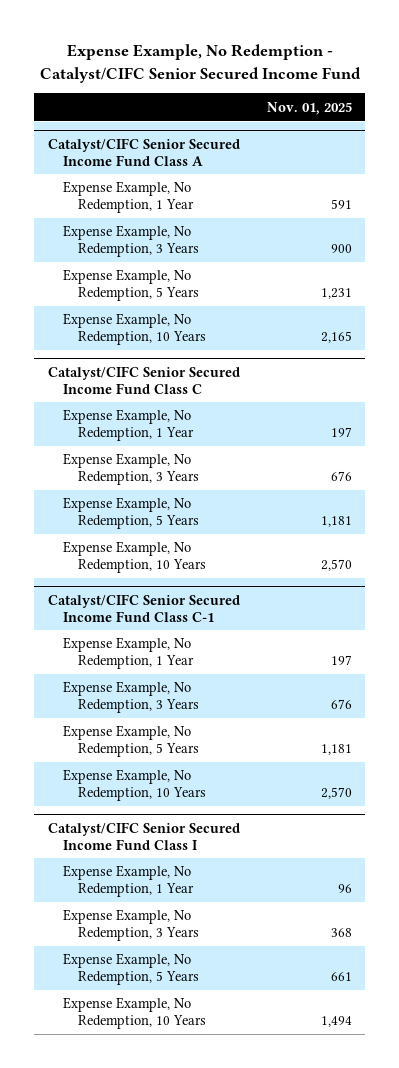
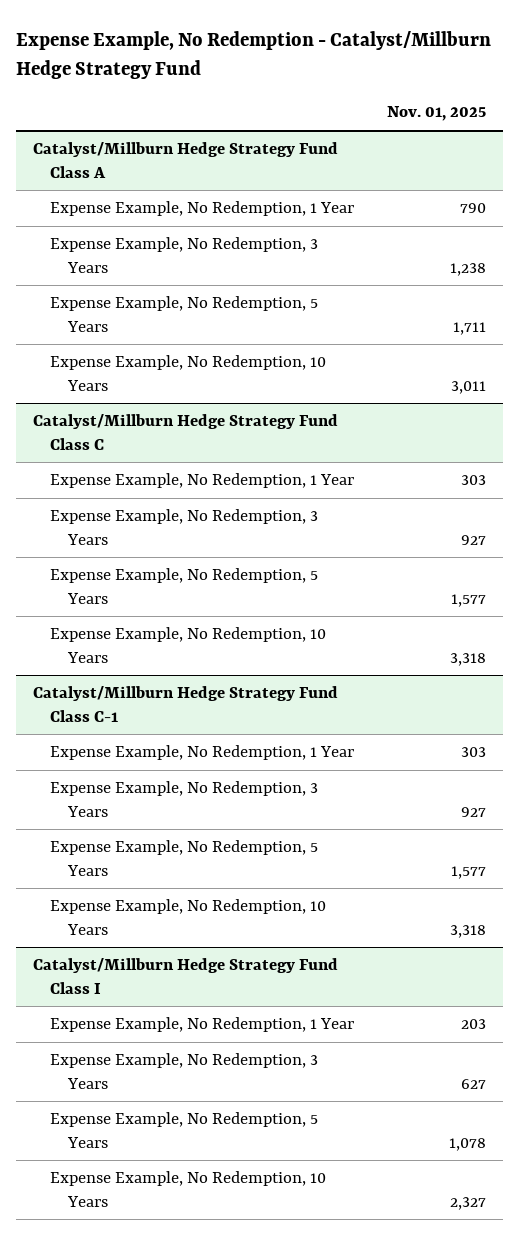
- Expense Example, No Redemption - Catalyst/CIFC Senior Secured Income Fund
+ Expense Example, No Redemption - Catalyst/Millburn Hedge Strategy Fund
- Catalyst/CIFC Senior Secured Income Fund Class A
- Expense Example, No Redemption, 1 Year | 591
- Expense Example, No Redemption, 3 Years | 900
- Expense Example, No Redemption, 5 Years | 1,231
- Expense Example, No Redemption, 10 Years | 2,165
- Catalyst/CIFC Senior Secured Income Fund Class C
- Expense Example, No Redemption, 1 Year | 197
- Expense Example, No Redemption, 3 Years | 676
- Expense Example, No Redemption, 5 Years | 1,181
- Expense Example, No Redemption, 10 Years | 2,570
- Catalyst/CIFC Senior Secured Income Fund Class C-1
- Expense Example, No Redemption, 1 Year | 197
- Expense Example, No Redemption, 3 Years | 676
- Expense Example, No Redemption, 5 Years | 1,181
- Expense Example, No Redemption, 10 Years | 2,570
- Catalyst/CIFC Senior Secured Income Fund Class I
- Expense Example, No Redemption, 1 Year | 96
- Expense Example, No Redemption, 3 Years | 368
- Expense Example, No Redemption, 5 Years | 661
- Expense Example, No Redemption, 10 Years | 1,494
+ Catalyst/Millburn Hedge Strategy Fund Class A
+ Expense Example, No Redemption, 1 Year | 790
+ Expense Example, No Redemption, 3 Years | 1,238
+ Expense Example, No Redemption, 5 Years | 1,711
+ Expense Example, No Redemption, 10 Years | 3,011
+ Catalyst/Millburn Hedge Strategy Fund Class C
+ Expense Example, No Redemption, 1 Year | 303
+ Expense Example, No Redemption, 3 Years | 927
+ Expense Example, No Redemption, 5 Years | 1,577
+ Expense Example, No Redemption, 10 Years | 3,318
+ Catalyst/Millburn Hedge Strategy Fund Class C-1
+ Expense Example, No Redemption, 1 Year | 303
+ Expense Example, No Redemption, 3 Years | 927
+ Expense Example, No Redemption, 5 Years | 1,577
+ Expense Example, No Redemption, 10 Years | 3,318
+ Catalyst/Millburn Hedge Strategy Fund Class I
+ Expense Example, No Redemption, 1 Year | 203
+ Expense Example, No Redemption, 3 Years | 627
+ Expense Example, No Redemption, 5 Years | 1,078
+ Expense Example, No Redemption, 10 Years | 2,327

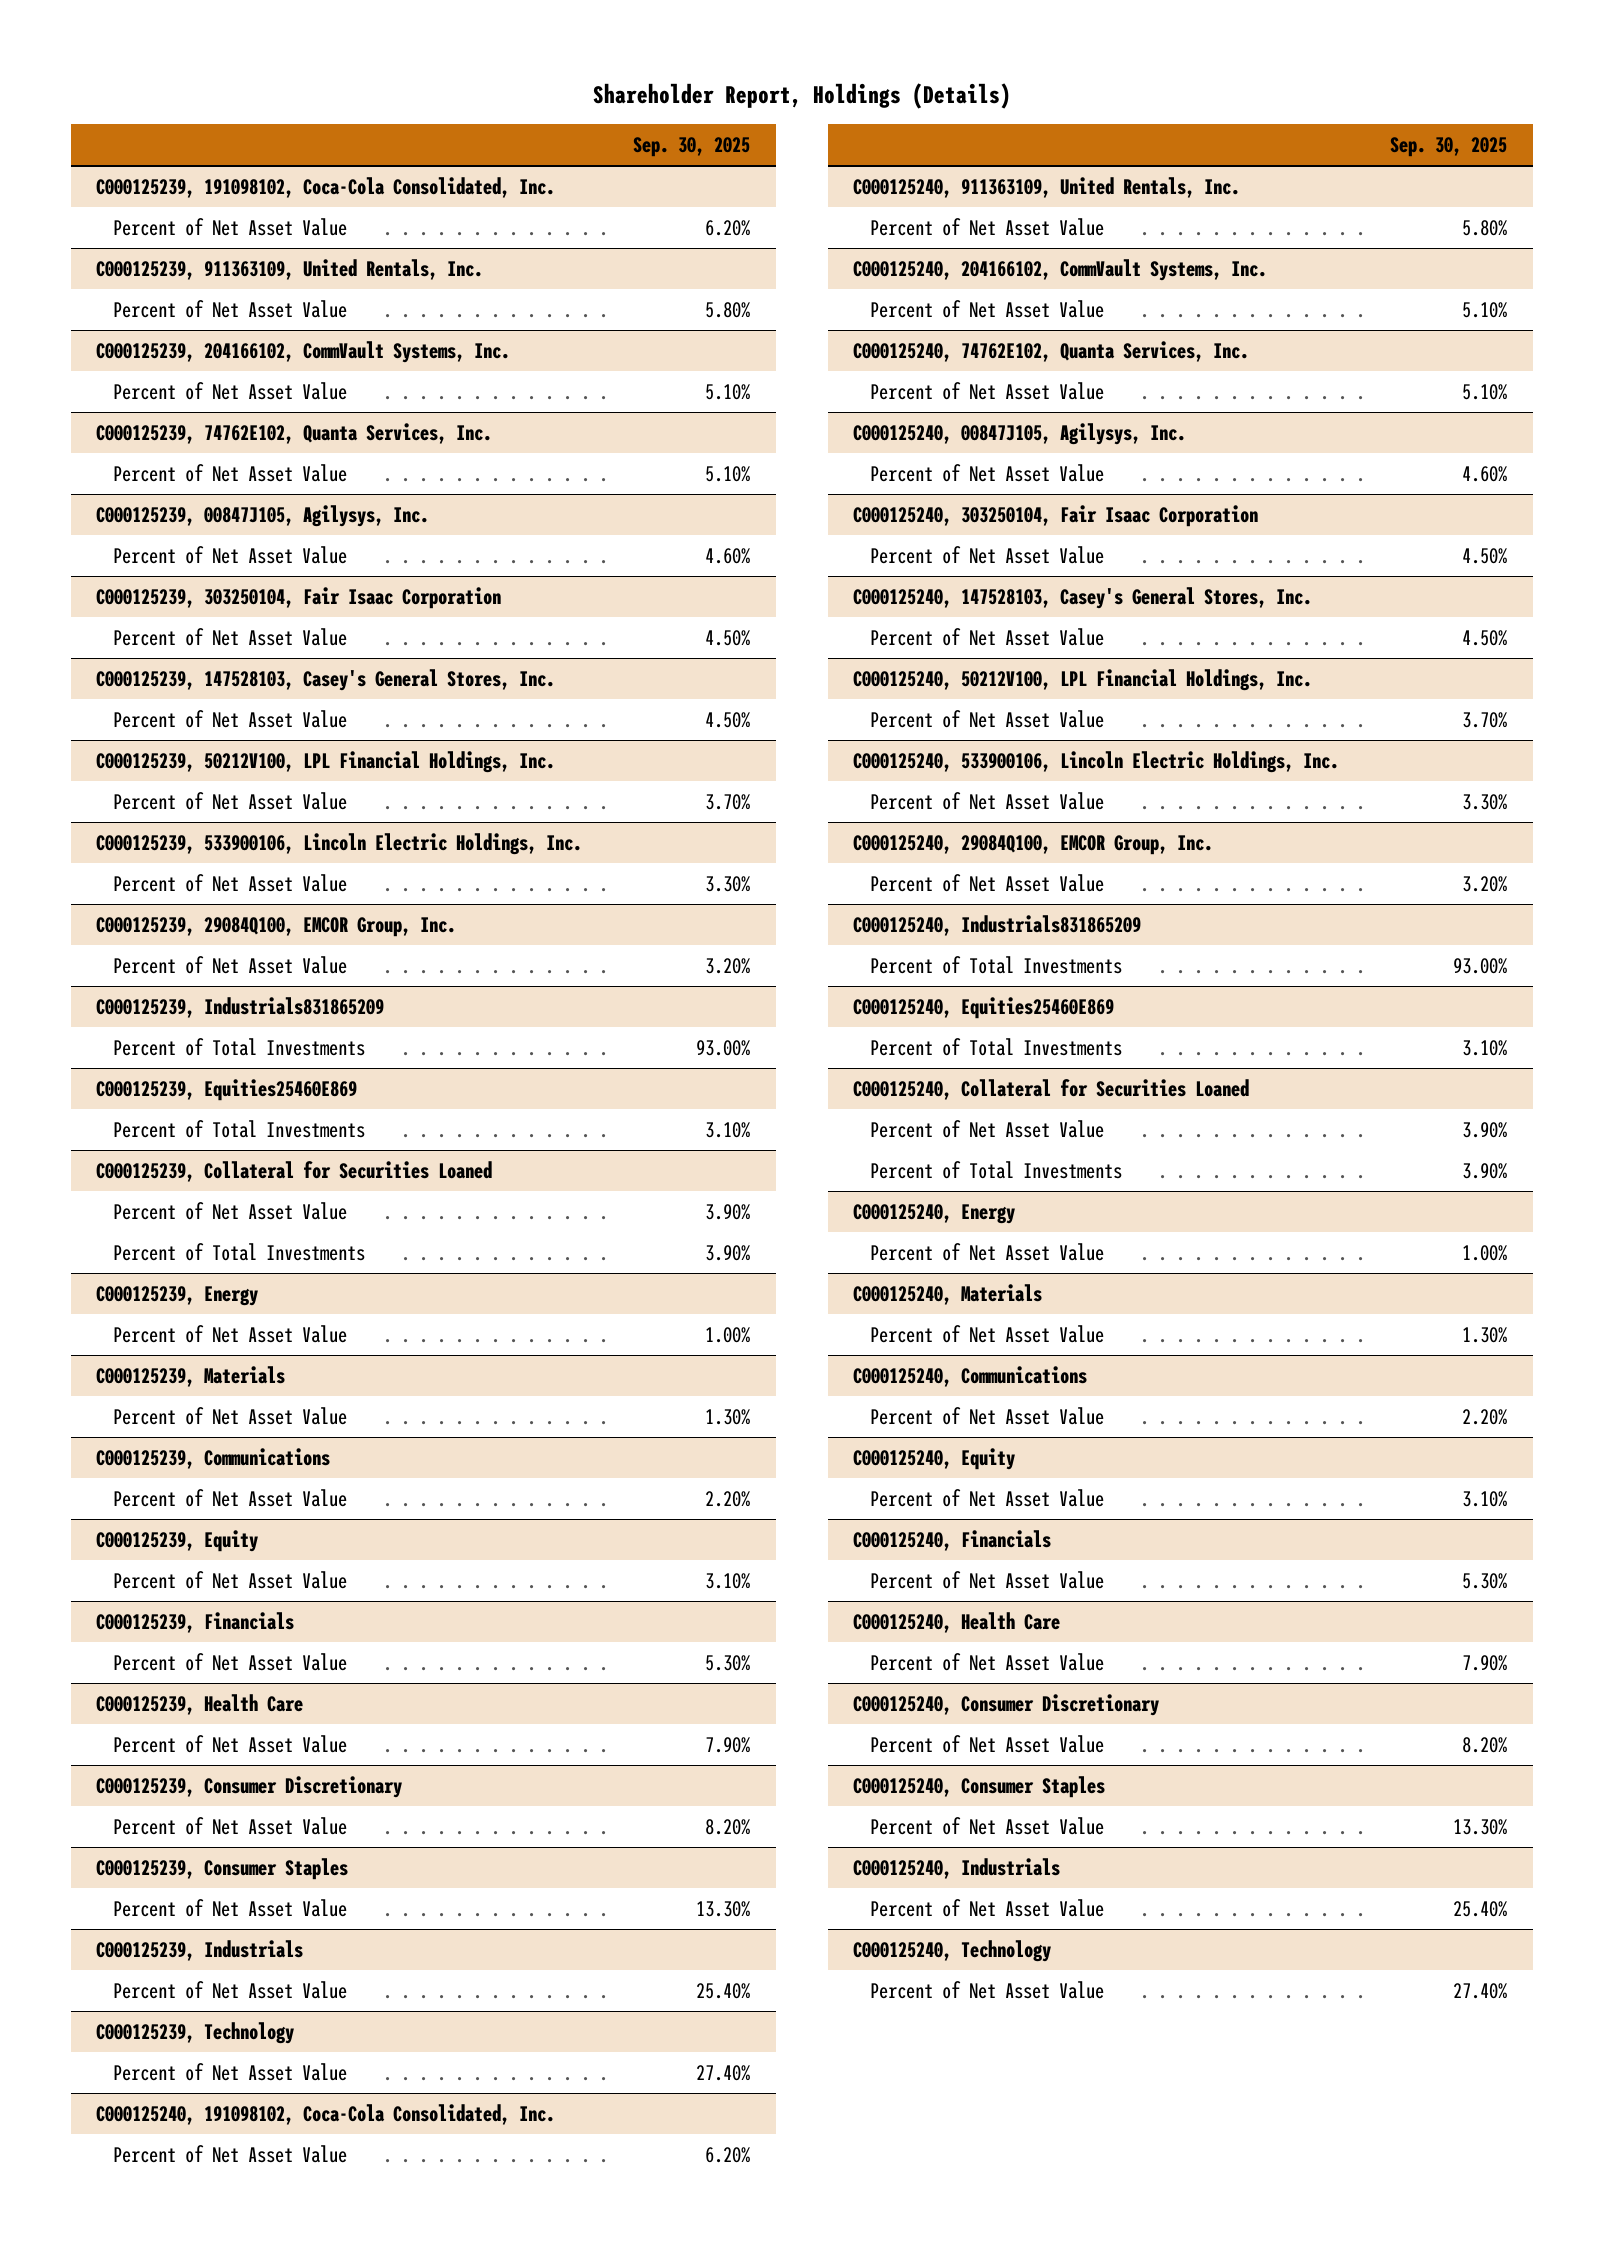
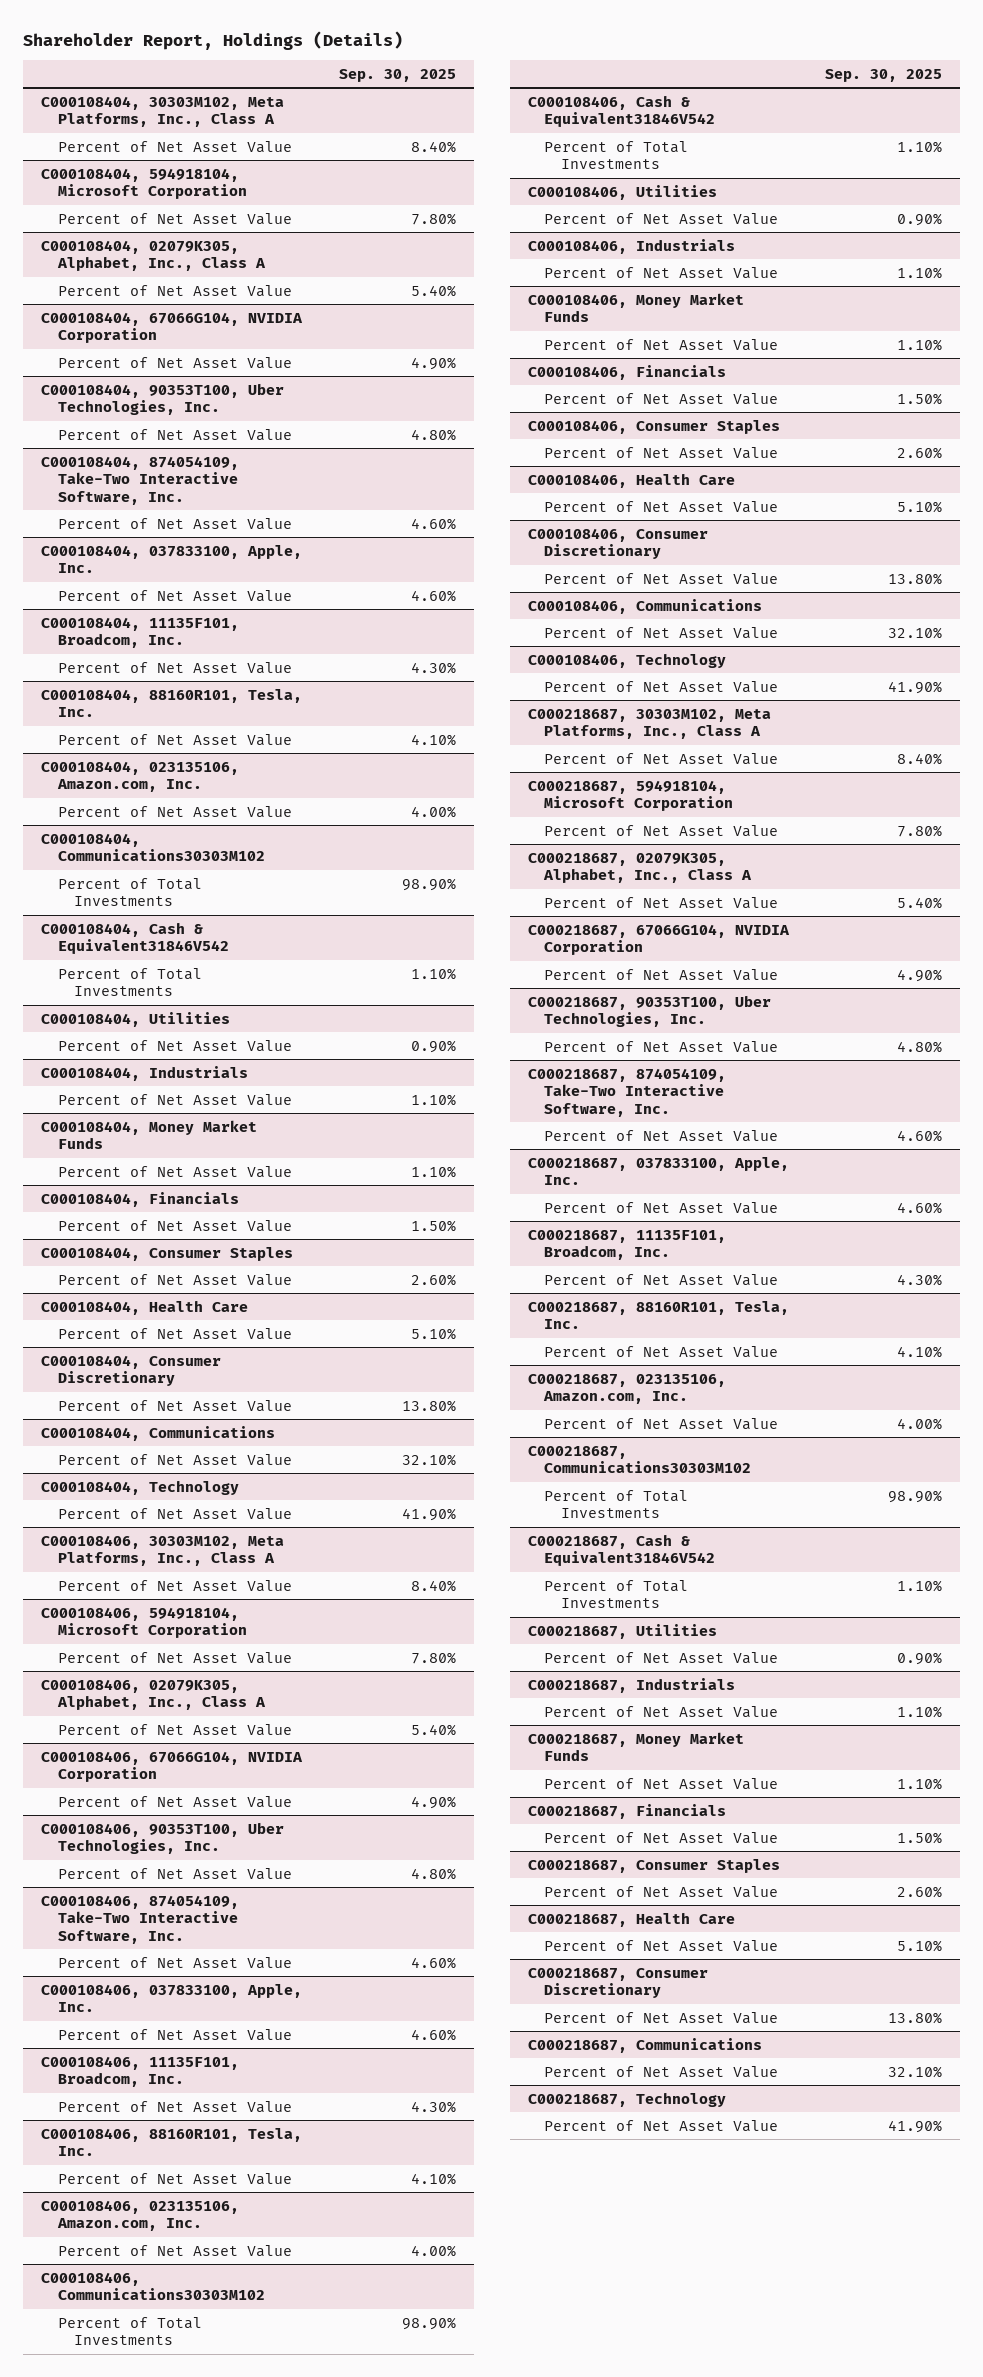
- C000125239, 191098102, Coca-Cola Consolidated, Inc.
- Percent of Net Asset Value | 6.20%
- C000125239, 911363109, United Rentals, Inc.
- Percent of Net Asset Value | 5.80%
- C000125239, 204166102, CommVault Systems, Inc.
- Percent of Net Asset Value | 5.10%
- C000125239, 74762E102, Quanta Services, Inc.
- Percent of Net Asset Value | 5.10%
- C000125239, 00847J105, Agilysys, Inc.
+ C000108404, 30303M102, Meta Platforms, Inc., Class A
+ Percent of Net Asset Value | 8.40%
+ C000108404, 594918104, Microsoft Corporation
+ Percent of Net Asset Value | 7.80%
+ C000108404, 02079K305, Alphabet, Inc., Class A
+ Percent of Net Asset Value | 5.40%
+ C000108404, 67066G104, NVIDIA Corporation
+ Percent of Net Asset Value | 4.90%
+ C000108404, 90353T100, Uber Technologies, Inc.
+ Percent of Net Asset Value | 4.80%
+ C000108404, 874054109, Take-Two Interactive Software, Inc.
- C000125239, 303250104, Fair Isaac Corporation
- Percent of Net Asset Value | 4.50%
- C000125239, 147528103, Casey's General Stores, Inc.
- Percent of Net Asset Value | 4.50%
- C000125239, 50212V100, LPL Financial Holdings, Inc.
- Percent of Net Asset Value | 3.70%
- C000125239, 533900106, Lincoln Electric Holdings, Inc.
- Percent of Net Asset Value | 3.30%
- C000125239, 29084Q100, EMCOR Group, Inc.
- Percent of Net Asset Value | 3.20%
- C000125239, Industrials831865209
- Percent of Total Investments | 93.00%
- C000125239, Equities25460E869
- Percent of Total Investments | 3.10%
- C000125239, Collateral for Securities Loaned
- Percent of Net Asset Value | 3.90%
- Percent of Total Investments | 3.90%
- C000125239, Energy
- Percent of Net Asset Value | 1.00%
- C000125239, Materials
- Percent of Net Asset Value | 1.30%
- C000125239, Communications
- Percent of Net Asset Value | 2.20%
- C000125239, Equity
- Percent of Net Asset Value | 3.10%
- C000125239, Financials
- Percent of Net Asset Value | 5.30%
- C000125239, Health Care
- Percent of Net Asset Value | 7.90%
- C000125239, Consumer Discretionary
- Percent of Net Asset Value | 8.20%
- C000125239, Consumer Staples
- Percent of Net Asset Value | 13.30%
- C000125239, Industrials
- Percent of Net Asset Value | 25.40%
- C000125239, Technology
- Percent of Net Asset Value | 27.40%
- C000125240, 191098102, Coca-Cola Consolidated, Inc.
- Percent of Net Asset Value | 6.20%
- C000125240, 911363109, United Rentals, Inc.
- Percent of Net Asset Value | 5.80%
- C000125240, 204166102, CommVault Systems, Inc.
+ C000108404, 037833100, Apple, Inc.
+ Percent of Net Asset Value | 4.60%
+ C000108404, 11135F101, Broadcom, Inc.
+ Percent of Net Asset Value | 4.30%
+ C000108404, 88160R101, Tesla, Inc.
+ Percent of Net Asset Value | 4.10%
+ C000108404, 023135106, Amazon.com, Inc.
+ Percent of Net Asset Value | 4.00%
+ C000108404, Communications30303M102
+ Percent of Total Investments | 98.90%
+ C000108404, Cash & Equivalent31846V542
+ Percent of Total Investments | 1.10%
+ C000108404, Utilities
+ Percent of Net Asset Value | 0.90%
+ C000108404, Industrials
+ Percent of Net Asset Value | 1.10%
+ C000108404, Money Market Funds
+ Percent of Net Asset Value | 1.10%
+ C000108404, Financials
+ Percent of Net Asset Value | 1.50%
+ C000108404, Consumer Staples
+ Percent of Net Asset Value | 2.60%
+ C000108404, Health Care
- C000125240, 74762E102, Quanta Services, Inc.
+ C000108404, Consumer Discretionary
+ Percent of Net Asset Value | 13.80%
+ C000108404, Communications
+ Percent of Net Asset Value | 32.10%
+ C000108404, Technology
+ Percent of Net Asset Value | 41.90%
+ C000108406, 30303M102, Meta Platforms, Inc., Class A
+ Percent of Net Asset Value | 8.40%
+ C000108406, 594918104, Microsoft Corporation
+ Percent of Net Asset Value | 7.80%
+ C000108406, 02079K305, Alphabet, Inc., Class A
+ Percent of Net Asset Value | 5.40%
+ C000108406, 67066G104, NVIDIA Corporation
+ Percent of Net Asset Value | 4.90%
+ C000108406, 90353T100, Uber Technologies, Inc.
+ Percent of Net Asset Value | 4.80%
+ C000108406, 874054109, Take-Two Interactive Software, Inc.
+ Percent of Net Asset Value | 4.60%
+ C000108406, 037833100, Apple, Inc.
+ Percent of Net Asset Value | 4.60%
+ C000108406, 11135F101, Broadcom, Inc.
+ Percent of Net Asset Value | 4.30%
+ C000108406, 88160R101, Tesla, Inc.
+ Percent of Net Asset Value | 4.10%
+ C000108406, 023135106, Amazon.com, Inc.
+ Percent of Net Asset Value | 4.00%
+ C000108406, Communications30303M102
+ Percent of Total Investments | 98.90%
+ C000108406, Cash & Equivalent31846V542
+ Percent of Total Investments | 1.10%
+ C000108406, Utilities
+ Percent of Net Asset Value | 0.90%
+ C000108406, Industrials
+ Percent of Net Asset Value | 1.10%
+ C000108406, Money Market Funds
+ Percent of Net Asset Value | 1.10%
+ C000108406, Financials
+ Percent of Net Asset Value | 1.50%
+ C000108406, Consumer Staples
+ Percent of Net Asset Value | 2.60%
+ C000108406, Health Care
- C000125240, 00847J105, Agilysys, Inc.
+ C000108406, Consumer Discretionary
+ Percent of Net Asset Value | 13.80%
+ C000108406, Communications
+ Percent of Net Asset Value | 32.10%
+ C000108406, Technology
+ Percent of Net Asset Value | 41.90%
+ C000218687, 30303M102, Meta Platforms, Inc., Class A
+ Percent of Net Asset Value | 8.40%
+ C000218687, 594918104, Microsoft Corporation
+ Percent of Net Asset Value | 7.80%
+ C000218687, 02079K305, Alphabet, Inc., Class A
+ Percent of Net Asset Value | 5.40%
+ C000218687, 67066G104, NVIDIA Corporation
+ Percent of Net Asset Value | 4.90%
+ C000218687, 90353T100, Uber Technologies, Inc.
+ Percent of Net Asset Value | 4.80%
+ C000218687, 874054109, Take-Two Interactive Software, Inc.
- C000125240, 303250104, Fair Isaac Corporation
- Percent of Net Asset Value | 4.50%
- C000125240, 147528103, Casey's General Stores, Inc.
- Percent of Net Asset Value | 4.50%
- C000125240, 50212V100, LPL Financial Holdings, Inc.
- Percent of Net Asset Value | 3.70%
- C000125240, 533900106, Lincoln Electric Holdings, Inc.
- Percent of Net Asset Value | 3.30%
- C000125240, 29084Q100, EMCOR Group, Inc.
- Percent of Net Asset Value | 3.20%
- C000125240, Industrials831865209
- Percent of Total Investments | 93.00%
- C000125240, Equities25460E869
- Percent of Total Investments | 3.10%
- C000125240, Collateral for Securities Loaned
- Percent of Net Asset Value | 3.90%
- Percent of Total Investments | 3.90%
- C000125240, Energy
- Percent of Net Asset Value | 1.00%
- C000125240, Materials
- Percent of Net Asset Value | 1.30%
- C000125240, Communications
- Percent of Net Asset Value | 2.20%
- C000125240, Equity
- Percent of Net Asset Value | 3.10%
- C000125240, Financials
- Percent of Net Asset Value | 5.30%
- C000125240, Health Care
- Percent of Net Asset Value | 7.90%
- C000125240, Consumer Discretionary
- Percent of Net Asset Value | 8.20%
- C000125240, Consumer Staples
- Percent of Net Asset Value | 13.30%
- C000125240, Industrials
- Percent of Net Asset Value | 25.40%
- C000125240, Technology
- Percent of Net Asset Value | 27.40%
+ C000218687, 037833100, Apple, Inc.
+ Percent of Net Asset Value | 4.60%
+ C000218687, 11135F101, Broadcom, Inc.
+ Percent of Net Asset Value | 4.30%
+ C000218687, 88160R101, Tesla, Inc.
+ Percent of Net Asset Value | 4.10%
+ C000218687, 023135106, Amazon.com, Inc.
+ Percent of Net Asset Value | 4.00%
+ C000218687, Communications30303M102
+ Percent of Total Investments | 98.90%
+ C000218687, Cash & Equivalent31846V542
+ Percent of Total Investments | 1.10%
+ C000218687, Utilities
+ Percent of Net Asset Value | 0.90%
+ C000218687, Industrials
+ Percent of Net Asset Value | 1.10%
+ C000218687, Money Market Funds
+ Percent of Net Asset Value | 1.10%
+ C000218687, Financials
+ Percent of Net Asset Value | 1.50%
+ C000218687, Consumer Staples
+ Percent of Net Asset Value | 2.60%
+ C000218687, Health Care
+ Percent of Net Asset Value | 5.10%
+ C000218687, Consumer Discretionary
+ Percent of Net Asset Value | 13.80%
+ C000218687, Communications
+ Percent of Net Asset Value | 32.10%
+ C000218687, Technology
+ Percent of Net Asset Value | 41.90%

